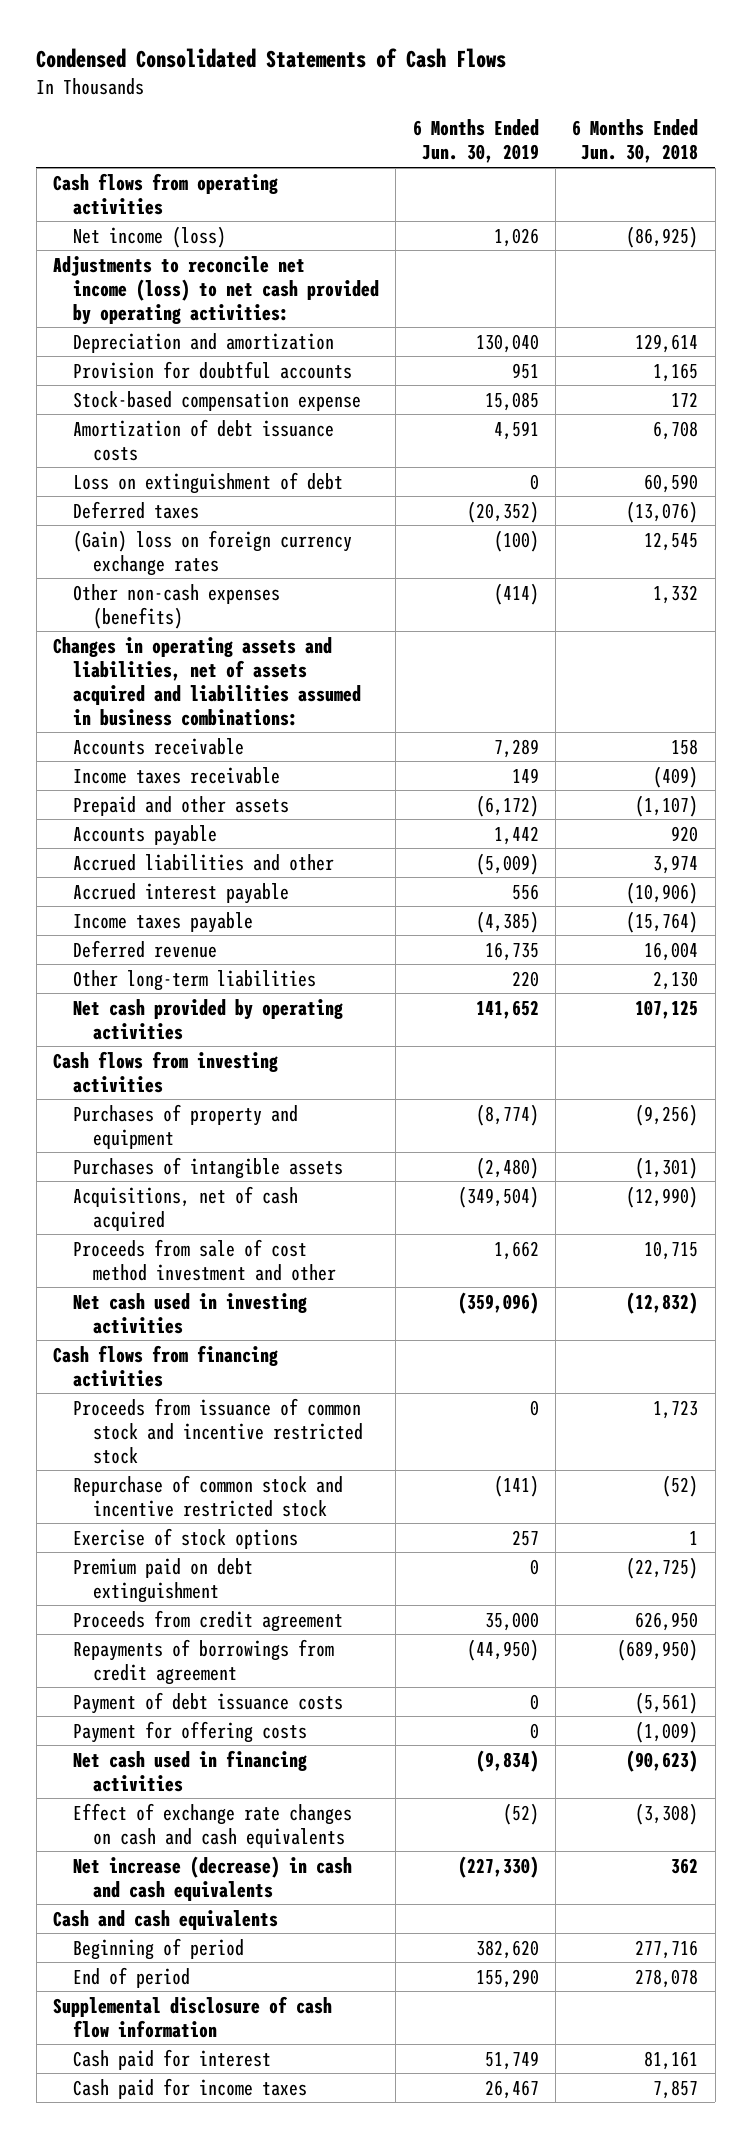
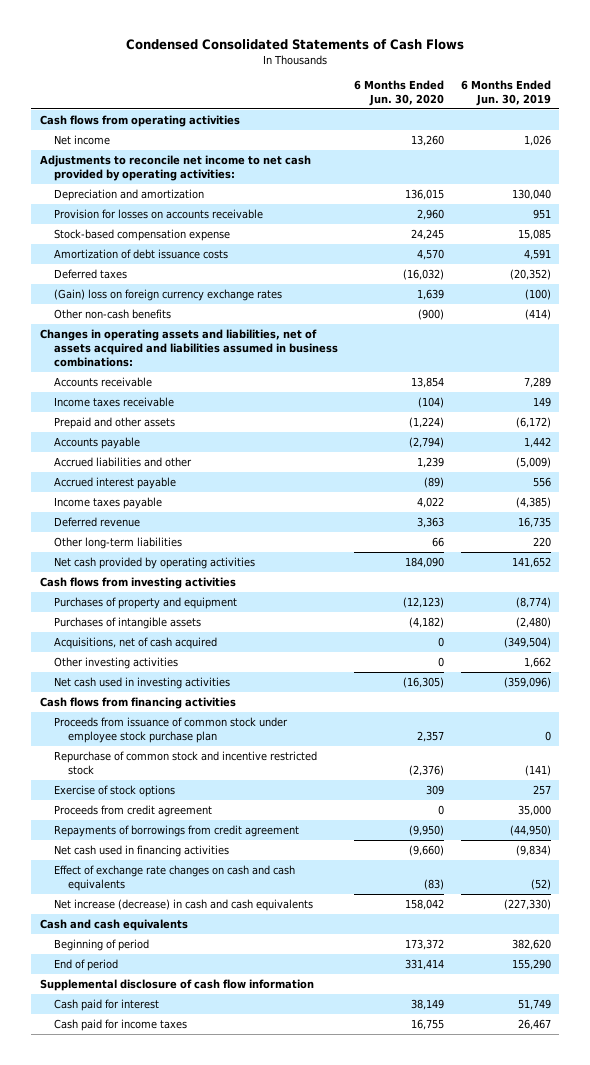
- | 6 Months Ended Jun. 30, 2019 | 6 Months Ended Jun. 30, 2018
+ | 6 Months Ended Jun. 30, 2020 | 6 Months Ended Jun. 30, 2019
- Net income (loss) | 1,026 | (86,925)
- Adjustments to reconcile net income (loss) to net cash provided by operating activities:
+ Net income | 13,260 | 1,026
+ Adjustments to reconcile net income to net cash provided by operating activities:
- Provision for doubtful accounts | 951 | 1,165
+ Provision for losses on accounts receivable | 2,960 | 951
- Loss on extinguishment of debt | 0 | 60,590
- Other non-cash expenses (benefits) | (414) | 1,332
+ Other non-cash benefits | (900) | (414)
- Proceeds from sale of cost method investment and other | 1,662 | 10,715
+ Other investing activities | 0 | 1,662
- Proceeds from issuance of common stock and incentive restricted stock | 0 | 1,723
+ Proceeds from issuance of common stock under employee stock purchase plan | 2,357 | 0
- Premium paid on debt extinguishment | 0 | (22,725)
- Payment of debt issuance costs | 0 | (5,561)
- Payment for offering costs | 0 | (1,009)

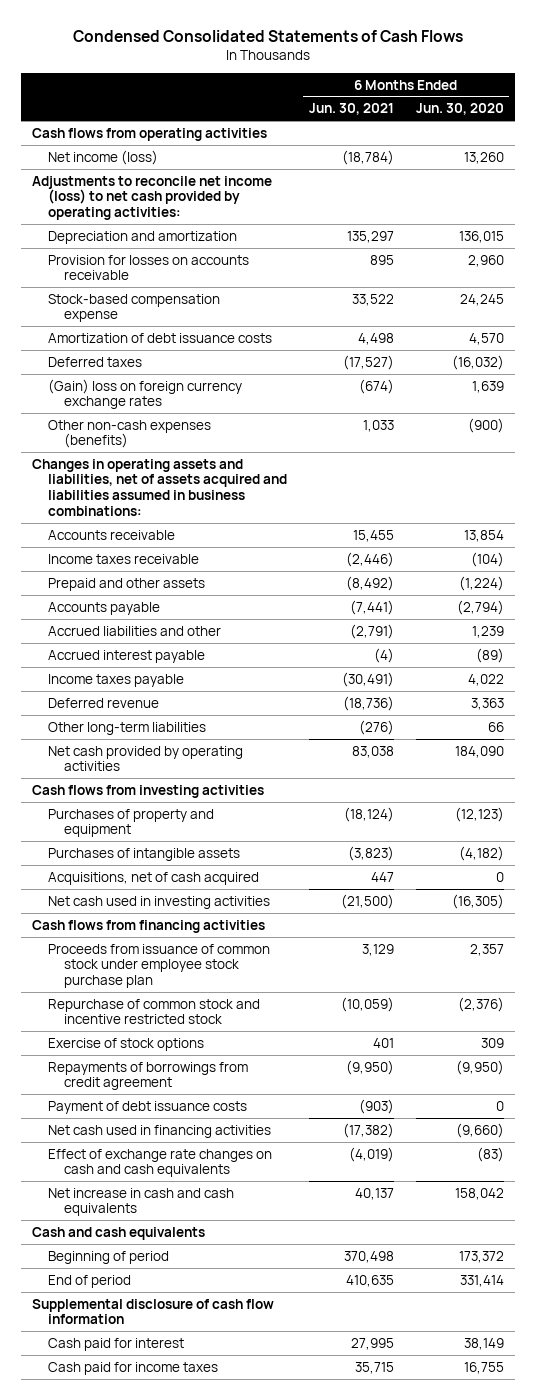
- | 6 Months Ended Jun. 30, 2020 | 6 Months Ended Jun. 30, 2019
+ | 6 Months Ended Jun. 30, 2021 | 6 Months Ended Jun. 30, 2020
- Net income | 13,260 | 1,026
- Adjustments to reconcile net income to net cash provided by operating activities:
+ Net income (loss) | (18,784) | 13,260
+ Adjustments to reconcile net income (loss) to net cash provided by operating activities:
- Other non-cash benefits | (900) | (414)
+ Other non-cash expenses (benefits) | 1,033 | (900)
- Other investing activities | 0 | 1,662
- Proceeds from credit agreement | 0 | 35,000
+ Payment of debt issuance costs | (903) | 0
- Net increase (decrease) in cash and cash equivalents | 158,042 | (227,330)
+ Net increase in cash and cash equivalents | 40,137 | 158,042

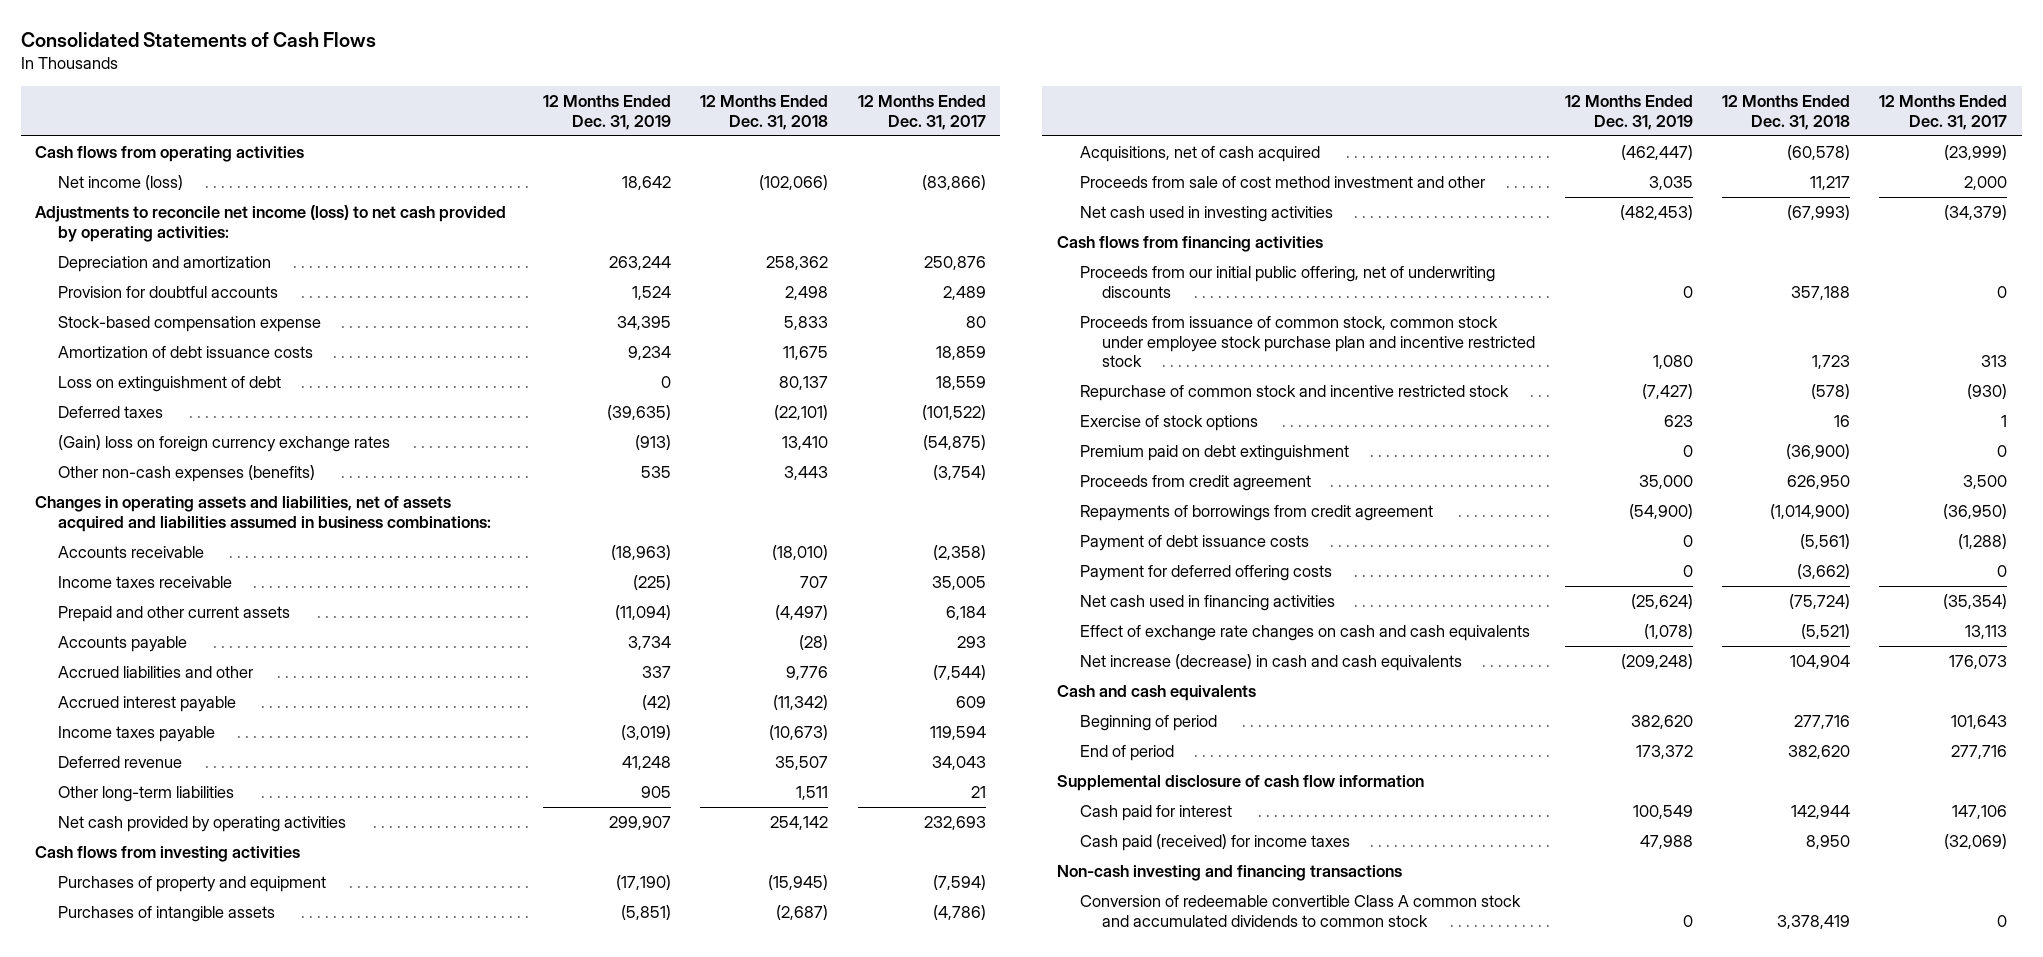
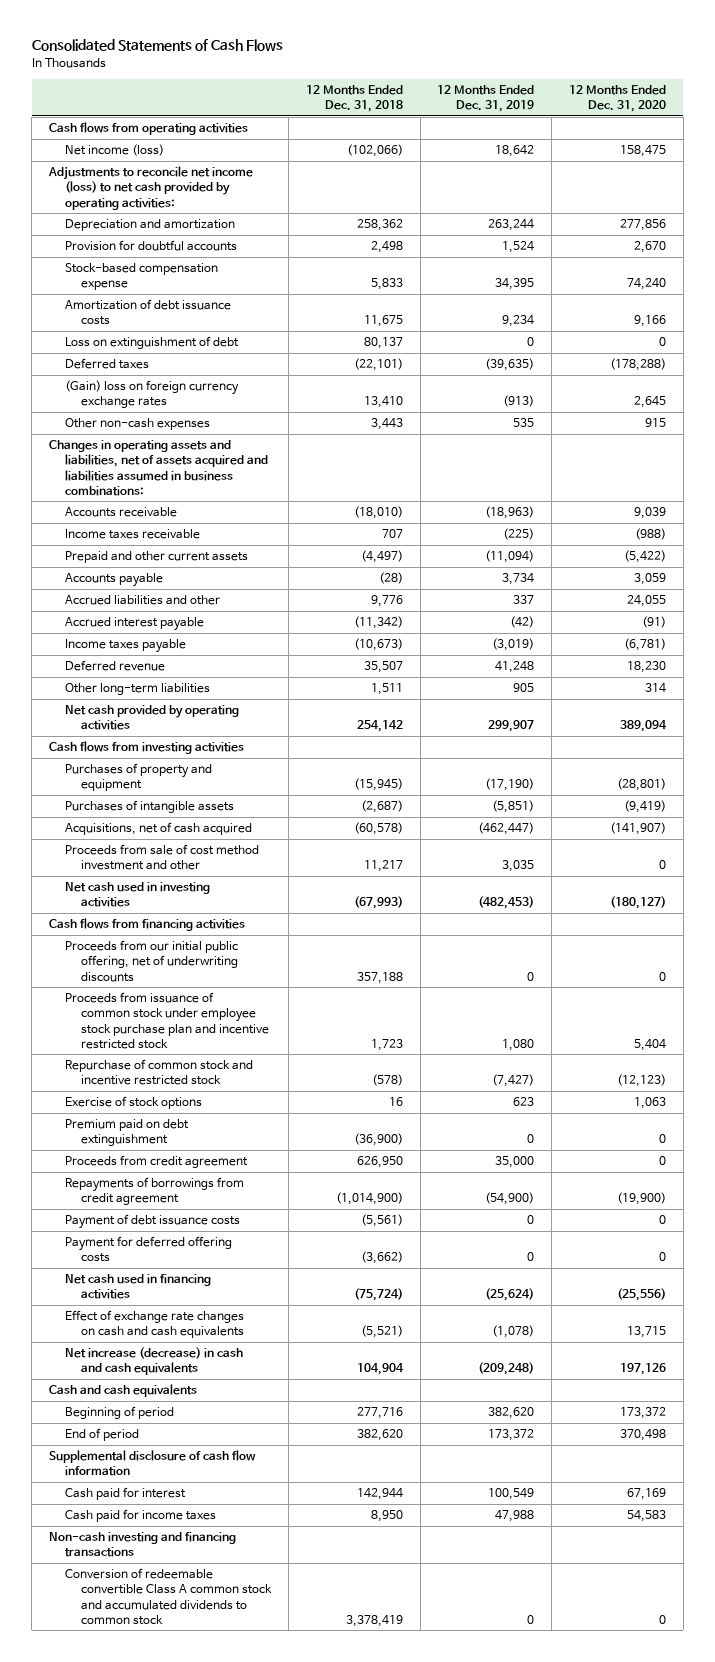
- | 12 Months Ended Dec. 31, 2019 | 12 Months Ended Dec. 31, 2018 | 12 Months Ended Dec. 31, 2017
+ | 12 Months Ended Dec. 31, 2018 | 12 Months Ended Dec. 31, 2019 | 12 Months Ended Dec. 31, 2020
- Other non-cash expenses (benefits) | 535 | 3,443 | (3,754)
+ Other non-cash expenses | 3,443 | 535 | 915
- Proceeds from issuance of common stock, common stock under employee stock purchase plan and incentive restricted stock | 1,080 | 1,723 | 313
+ Proceeds from issuance of common stock under employee stock purchase plan and incentive restricted stock | 1,723 | 1,080 | 5,404
- Cash paid (received) for income taxes | 47,988 | 8,950 | (32,069)
+ Cash paid for income taxes | 8,950 | 47,988 | 54,583

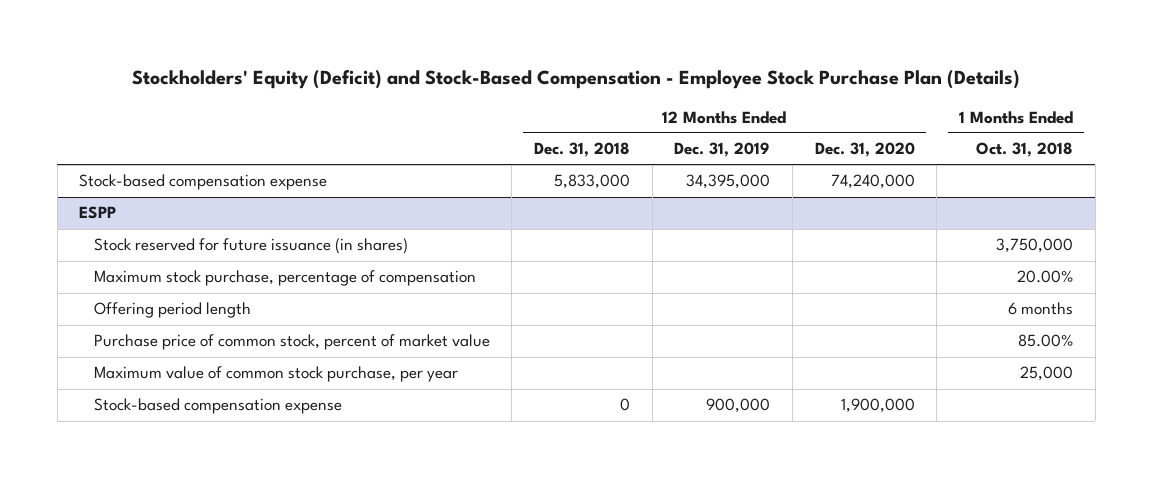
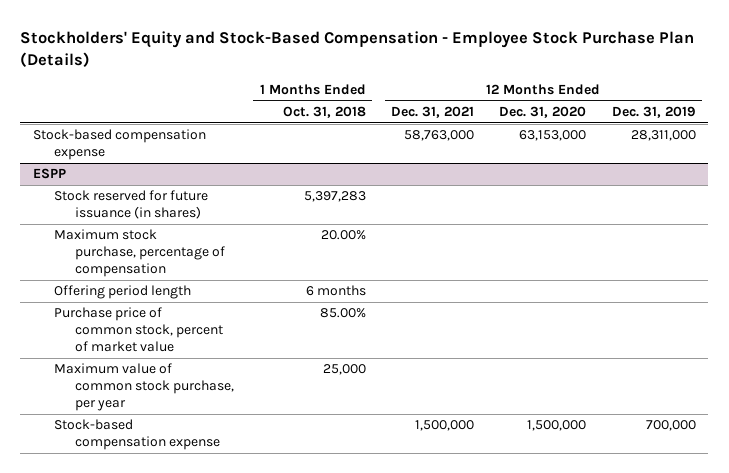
- Stockholders' Equity (Deficit) and Stock-Based Compensation - Employee Stock Purchase Plan (Details)
+ Stockholders' Equity and Stock-Based Compensation - Employee Stock Purchase Plan (Details)
- | 12 Months Ended Dec. 31, 2018 | 12 Months Ended Dec. 31, 2019 | 12 Months Ended Dec. 31, 2020 | 1 Months Ended Oct. 31, 2018
+ | 1 Months Ended Oct. 31, 2018 | 12 Months Ended Dec. 31, 2021 | 12 Months Ended Dec. 31, 2020 | 12 Months Ended Dec. 31, 2019
- Stock-based compensation expense | 5,833,000 | 34,395,000 | 74,240,000 |
+ Stock-based compensation expense | | 58,763,000 | 63,153,000 | 28,311,000
@ ESPP
- Stock reserved for future issuance (in shares) | | | | 3,750,000
+ Stock reserved for future issuance (in shares) | 5,397,283 | | |
- Stock-based compensation expense | 0 | 900,000 | 1,900,000 |
+ Stock-based compensation expense | | 1,500,000 | 1,500,000 | 700,000

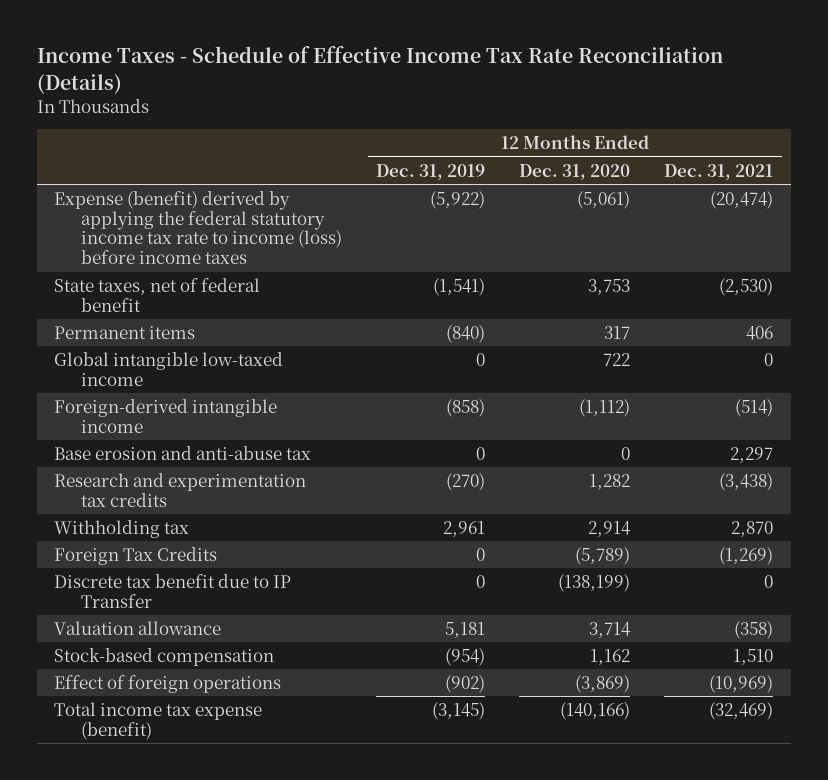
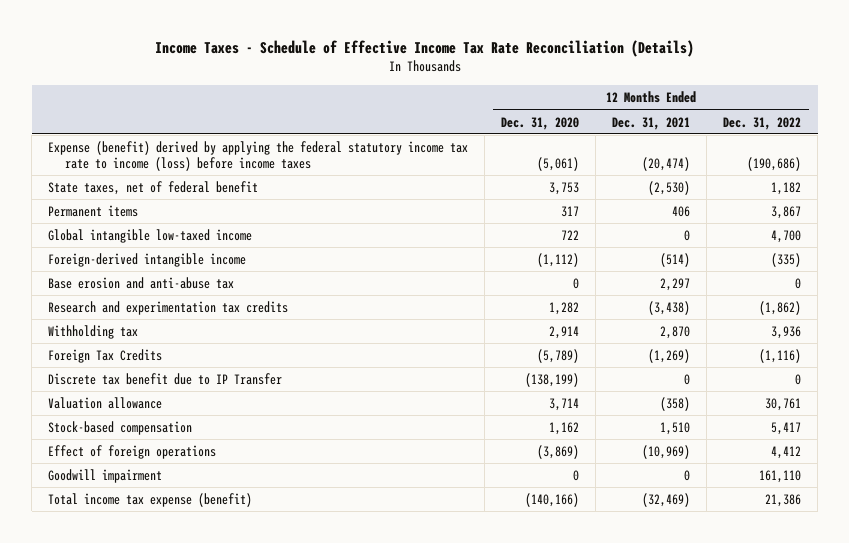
- | 12 Months Ended Dec. 31, 2019 | 12 Months Ended Dec. 31, 2020 | 12 Months Ended Dec. 31, 2021
+ | 12 Months Ended Dec. 31, 2020 | 12 Months Ended Dec. 31, 2021 | 12 Months Ended Dec. 31, 2022
+ Goodwill impairment | 0 | 0 | 161,110

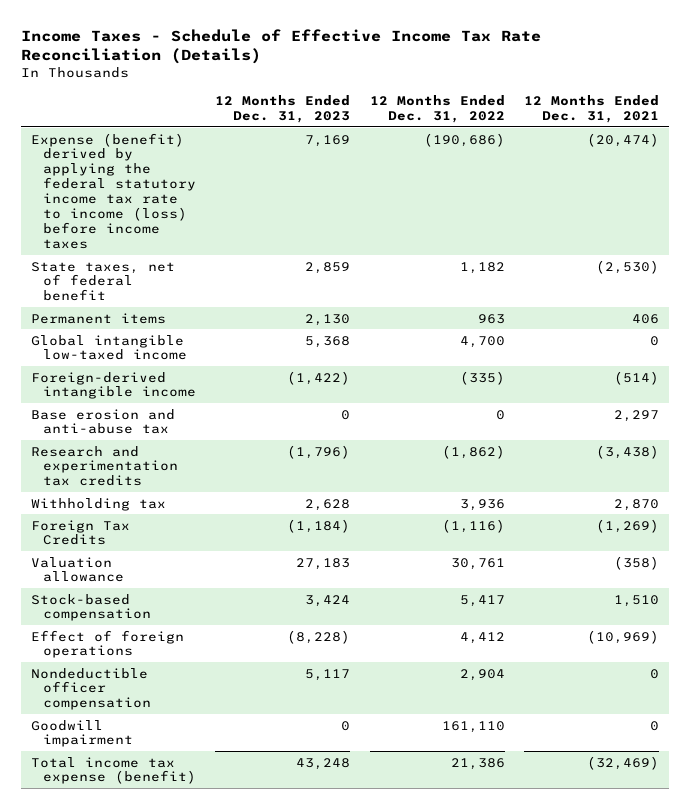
- | 12 Months Ended Dec. 31, 2020 | 12 Months Ended Dec. 31, 2021 | 12 Months Ended Dec. 31, 2022
+ | 12 Months Ended Dec. 31, 2023 | 12 Months Ended Dec. 31, 2022 | 12 Months Ended Dec. 31, 2021
- Permanent items | 317 | 406 | 3,867
+ Permanent items | 2,130 | 963 | 406
- Discrete tax benefit due to IP Transfer | (138,199) | 0 | 0
+ Nondeductible officer compensation | 5,117 | 2,904 | 0

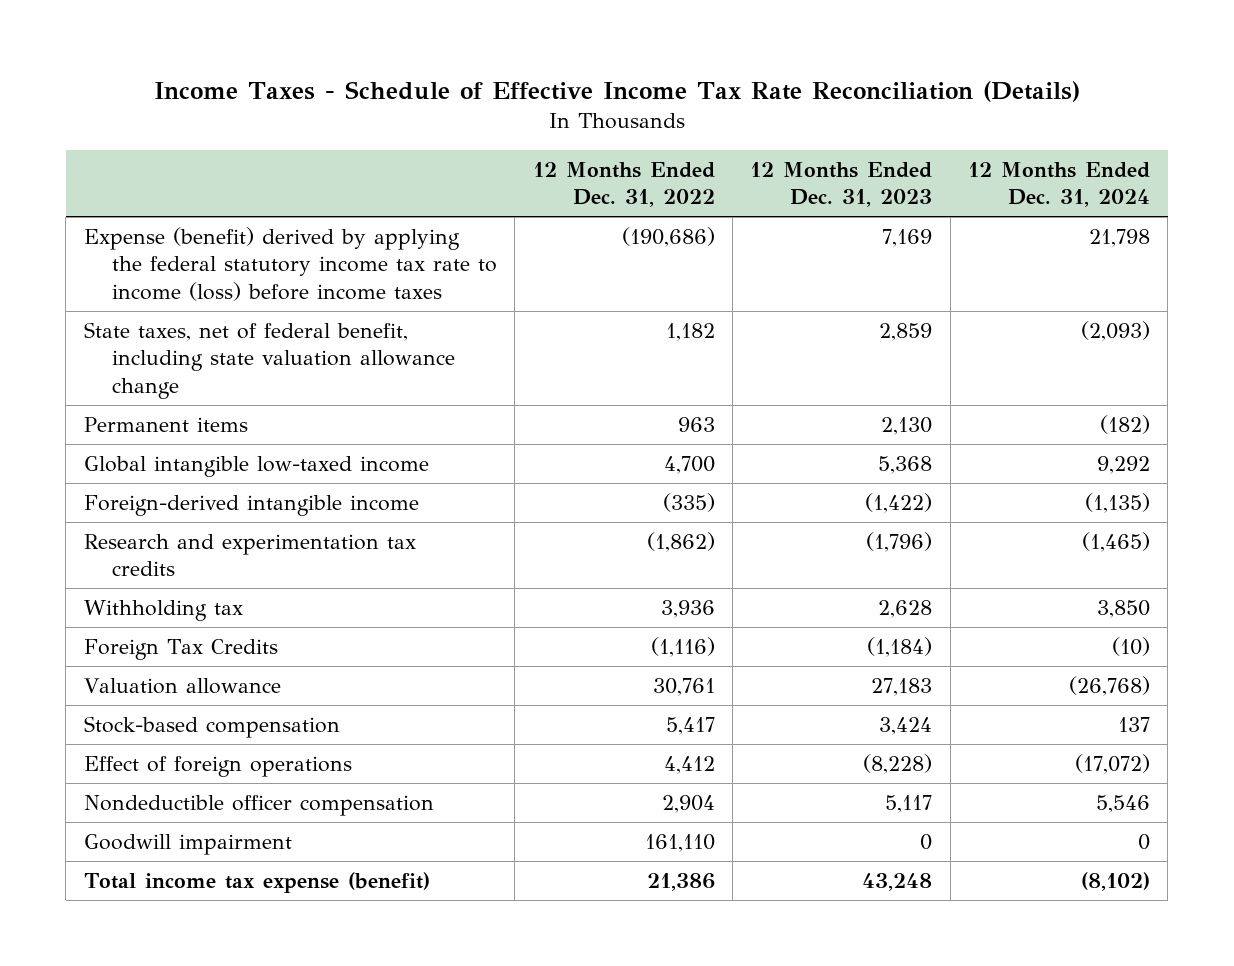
- | 12 Months Ended Dec. 31, 2023 | 12 Months Ended Dec. 31, 2022 | 12 Months Ended Dec. 31, 2021
+ | 12 Months Ended Dec. 31, 2022 | 12 Months Ended Dec. 31, 2023 | 12 Months Ended Dec. 31, 2024
- State taxes, net of federal benefit | 2,859 | 1,182 | (2,530)
+ State taxes, net of federal benefit, including state valuation allowance change | 1,182 | 2,859 | (2,093)
- Base erosion and anti-abuse tax | 0 | 0 | 2,297

